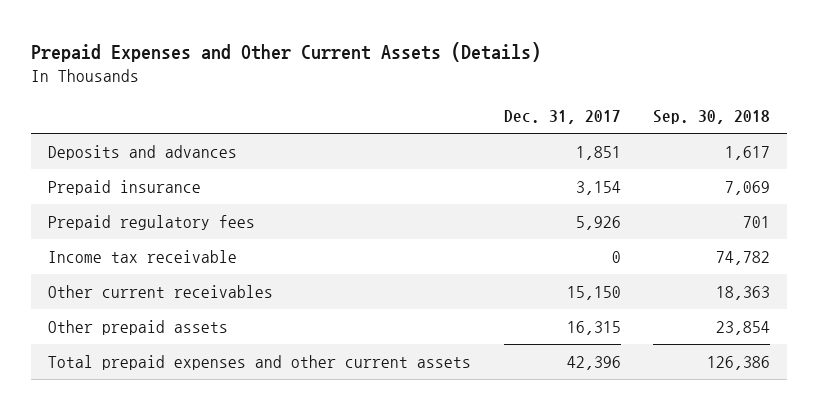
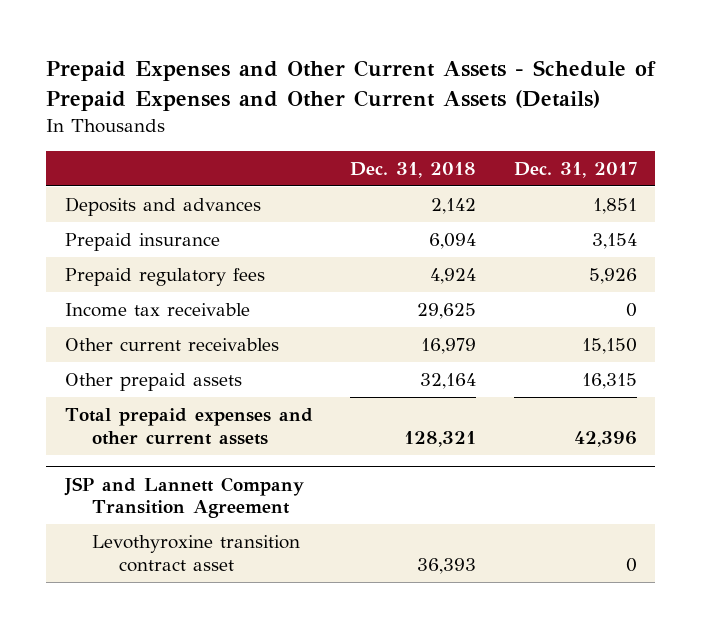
- Prepaid Expenses and Other Current Assets (Details)
+ Prepaid Expenses and Other Current Assets - Schedule of Prepaid Expenses and Other Current Assets (Details)
- | Dec. 31, 2017 | Sep. 30, 2018
+ | Dec. 31, 2018 | Dec. 31, 2017
+ JSP and Lannett Company Transition Agreement
+ Levothyroxine transition contract asset | 36,393 | 0

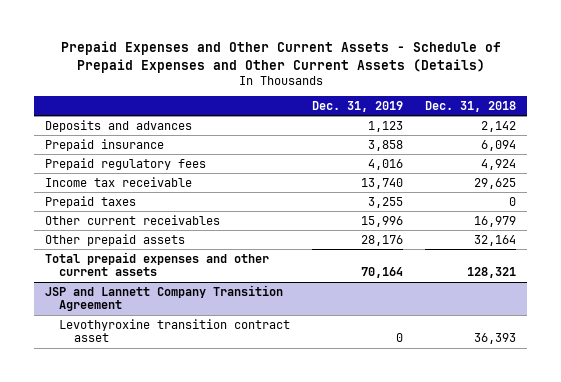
- | Dec. 31, 2018 | Dec. 31, 2017
+ | Dec. 31, 2019 | Dec. 31, 2018
+ Prepaid taxes | 3,255 | 0

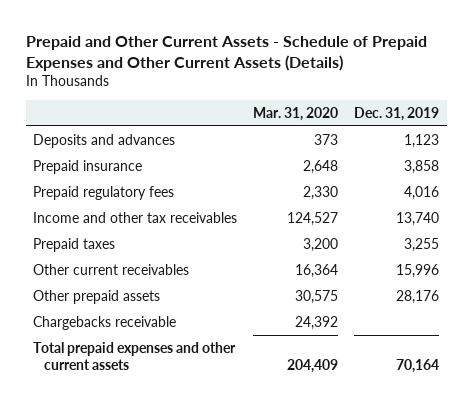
- Prepaid Expenses and Other Current Assets - Schedule of Prepaid Expenses and Other Current Assets (Details)
+ Prepaid and Other Current Assets - Schedule of Prepaid Expenses and Other Current Assets (Details)
- | Dec. 31, 2019 | Dec. 31, 2018
+ | Mar. 31, 2020 | Dec. 31, 2019
- Income tax receivable | 13,740 | 29,625
+ Income and other tax receivables | 124,527 | 13,740
+ Chargebacks receivable | 24,392 |
- JSP and Lannett Company Transition Agreement
- Levothyroxine transition contract asset | 0 | 36,393

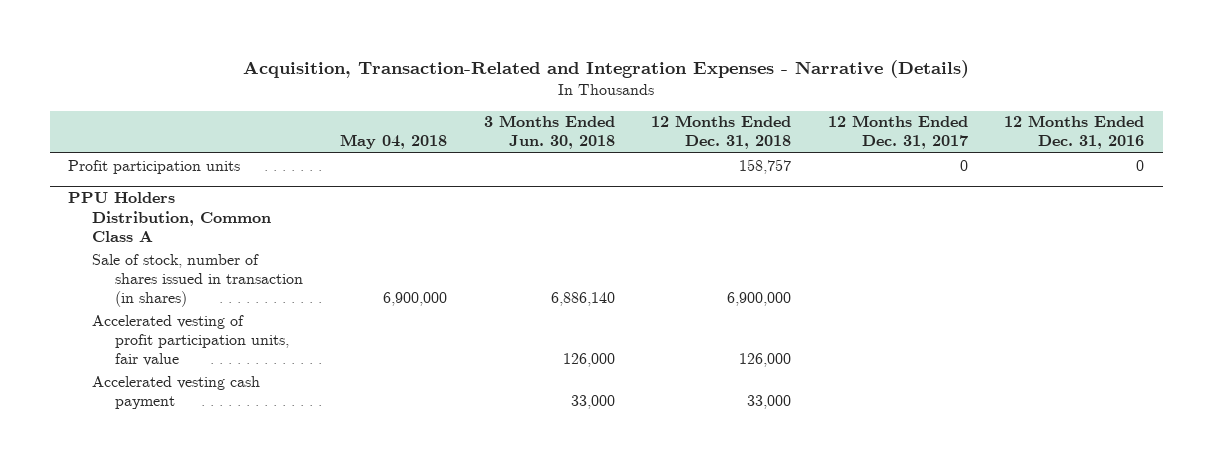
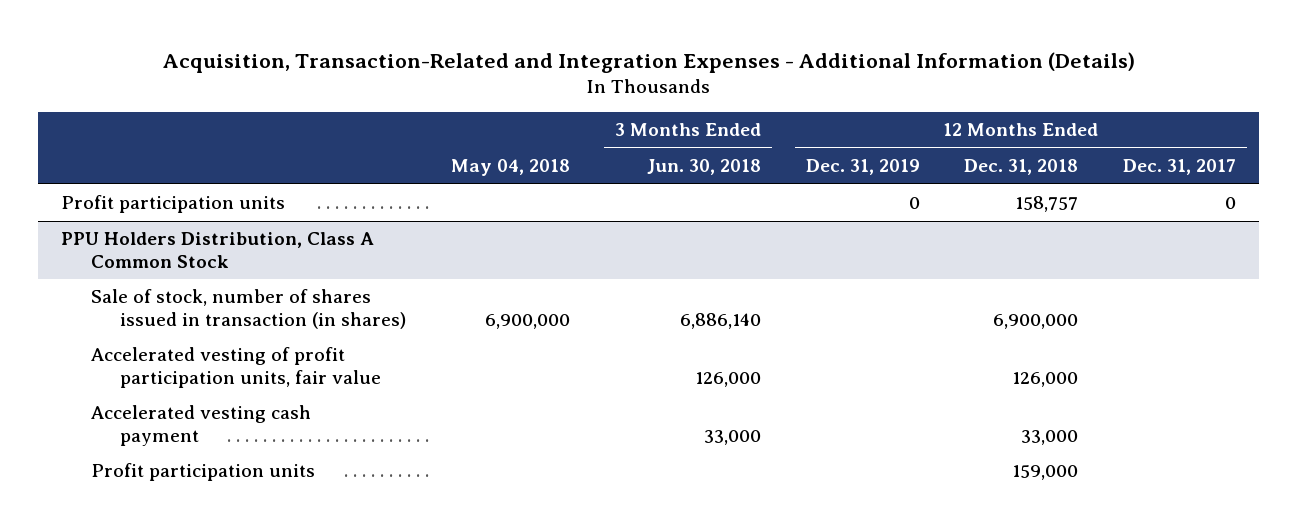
- Acquisition, Transaction-Related and Integration Expenses - Narrative (Details)
+ Acquisition, Transaction-Related and Integration Expenses - Additional Information (Details)
- | May 04, 2018 | 3 Months Ended Jun. 30, 2018 | 12 Months Ended Dec. 31, 2018 | 12 Months Ended Dec. 31, 2017 | 12 Months Ended Dec. 31, 2016
+ | May 04, 2018 | 3 Months Ended Jun. 30, 2018 | 12 Months Ended Dec. 31, 2019 | 12 Months Ended Dec. 31, 2018 | 12 Months Ended Dec. 31, 2017
- PPU Holders Distribution, Common Class A
+ PPU Holders Distribution, Class A Common Stock
+ Profit participation units | | | | 159,000 |

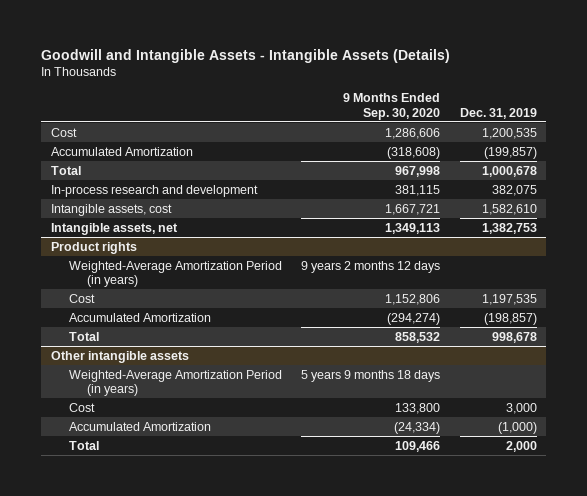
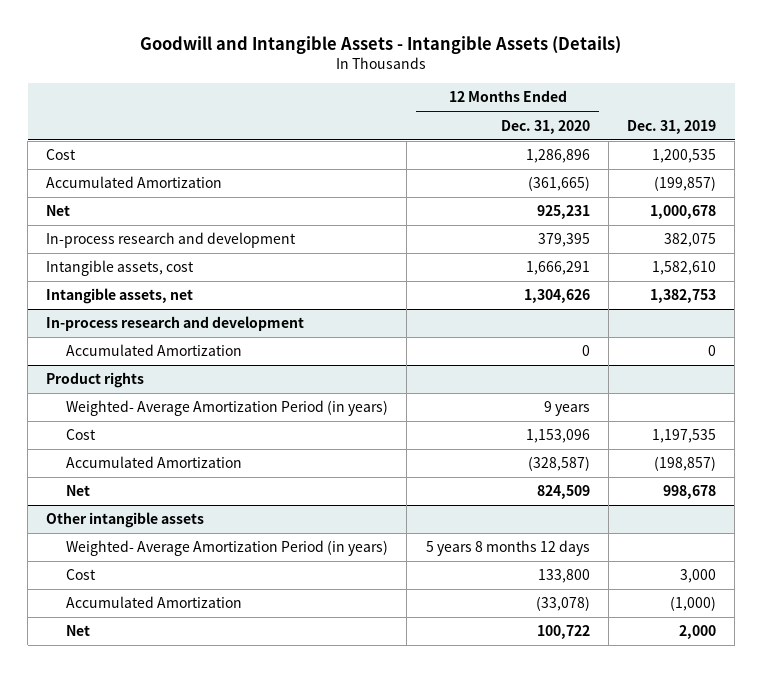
- | 9 Months Ended Sep. 30, 2020 | Dec. 31, 2019
+ | 12 Months Ended Dec. 31, 2020 | Dec. 31, 2019
- Total | 967,998 | 1,000,678
+ Net | 925,231 | 1,000,678
+ In-process research and development
+ Accumulated Amortization | 0 | 0
@ Product rights
- Weighted-Average Amortization Period (in years) | 9 years 2 months 12 days |
+ Weighted- Average Amortization Period (in years) | 9 years |
- Total | 858,532 | 998,678
+ Net | 824,509 | 998,678
@ Other intangible assets
- Weighted-Average Amortization Period (in years) | 5 years 9 months 18 days |
+ Weighted- Average Amortization Period (in years) | 5 years 8 months 12 days |
- Total | 109,466 | 2,000
+ Net | 100,722 | 2,000

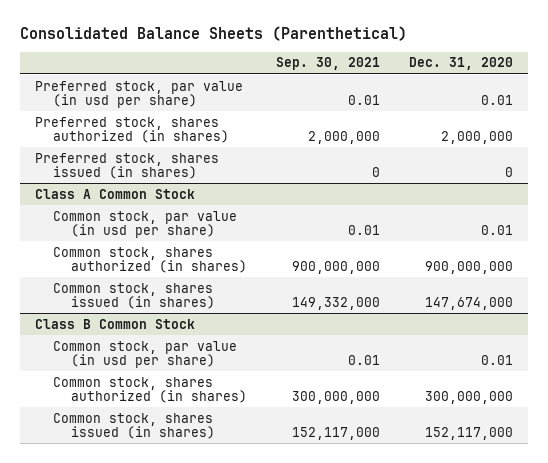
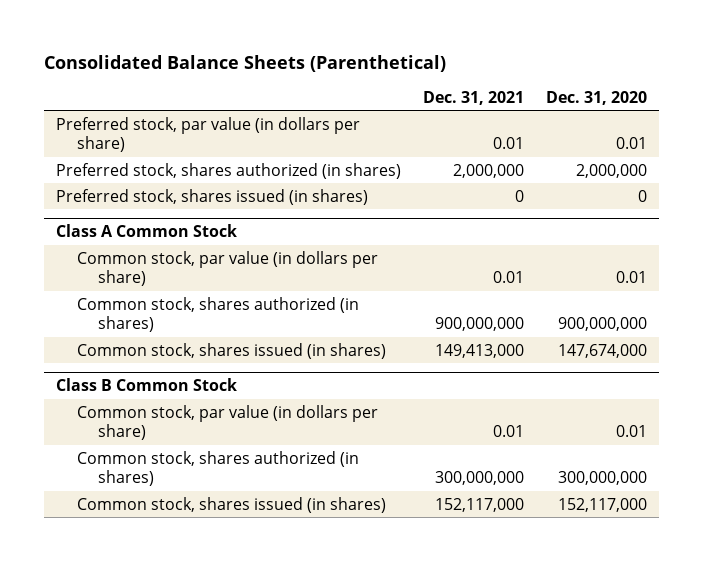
- | Sep. 30, 2021 | Dec. 31, 2020
+ | Dec. 31, 2021 | Dec. 31, 2020
- Preferred stock, par value (in usd per share) | 0.01 | 0.01
+ Preferred stock, par value (in dollars per share) | 0.01 | 0.01
@ Class A Common Stock
- Common stock, par value (in usd per share) | 0.01 | 0.01
+ Common stock, par value (in dollars per share) | 0.01 | 0.01
@ Class B Common Stock
- Common stock, par value (in usd per share) | 0.01 | 0.01
+ Common stock, par value (in dollars per share) | 0.01 | 0.01

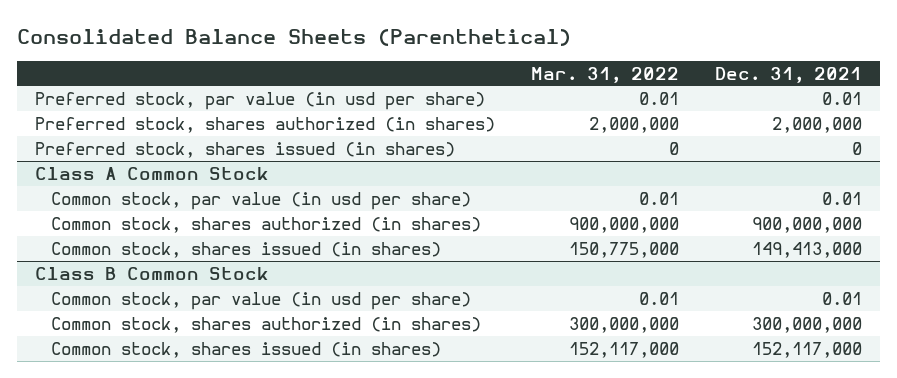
- | Dec. 31, 2021 | Dec. 31, 2020
+ | Mar. 31, 2022 | Dec. 31, 2021
- Preferred stock, par value (in dollars per share) | 0.01 | 0.01
+ Preferred stock, par value (in usd per share) | 0.01 | 0.01
@ Class A Common Stock
- Common stock, par value (in dollars per share) | 0.01 | 0.01
+ Common stock, par value (in usd per share) | 0.01 | 0.01
@ Class B Common Stock
- Common stock, par value (in dollars per share) | 0.01 | 0.01
+ Common stock, par value (in usd per share) | 0.01 | 0.01

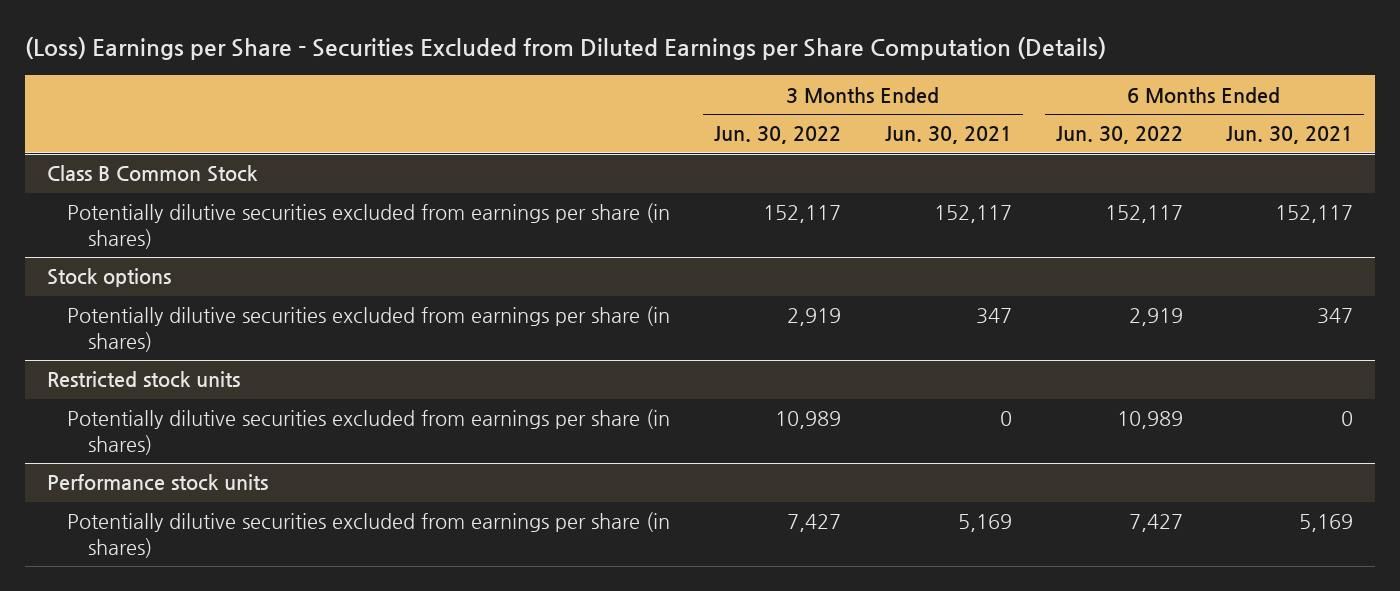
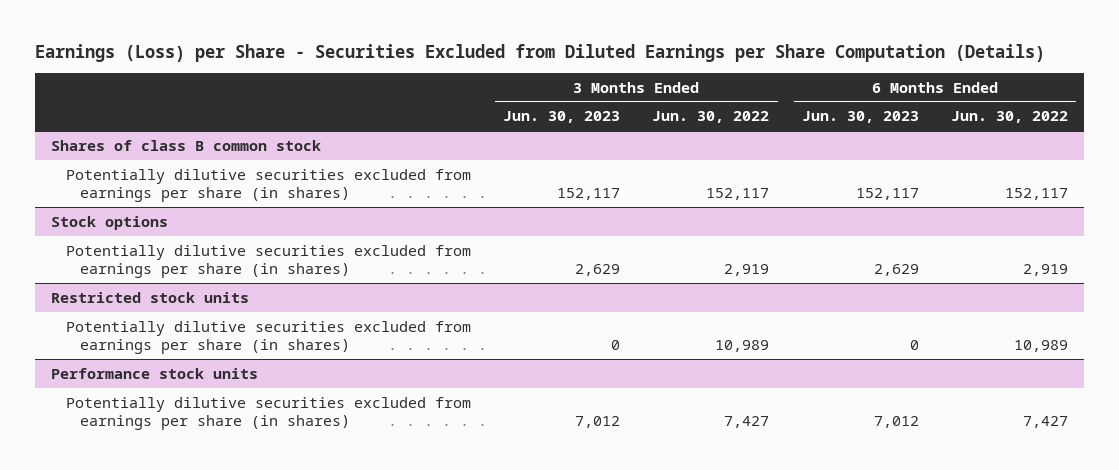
- (Loss) Earnings per Share - Securities Excluded from Diluted Earnings per Share Computation (Details)
+ Earnings (Loss) per Share - Securities Excluded from Diluted Earnings per Share Computation (Details)
- | 3 Months Ended Jun. 30, 2022 | 3 Months Ended Jun. 30, 2021 | 6 Months Ended Jun. 30, 2022 | 6 Months Ended Jun. 30, 2021
+ | 3 Months Ended Jun. 30, 2023 | 3 Months Ended Jun. 30, 2022 | 6 Months Ended Jun. 30, 2023 | 6 Months Ended Jun. 30, 2022
- Class B Common Stock
+ Shares of class B common stock

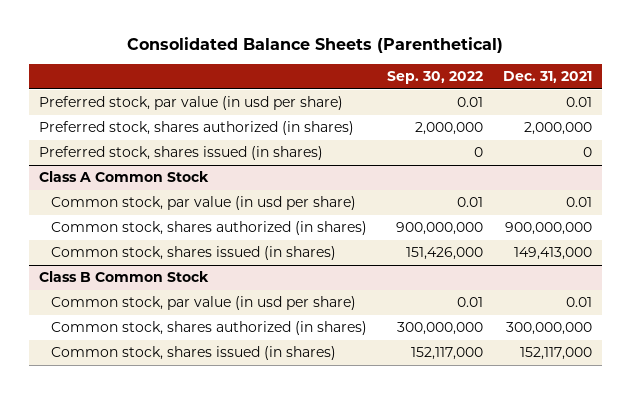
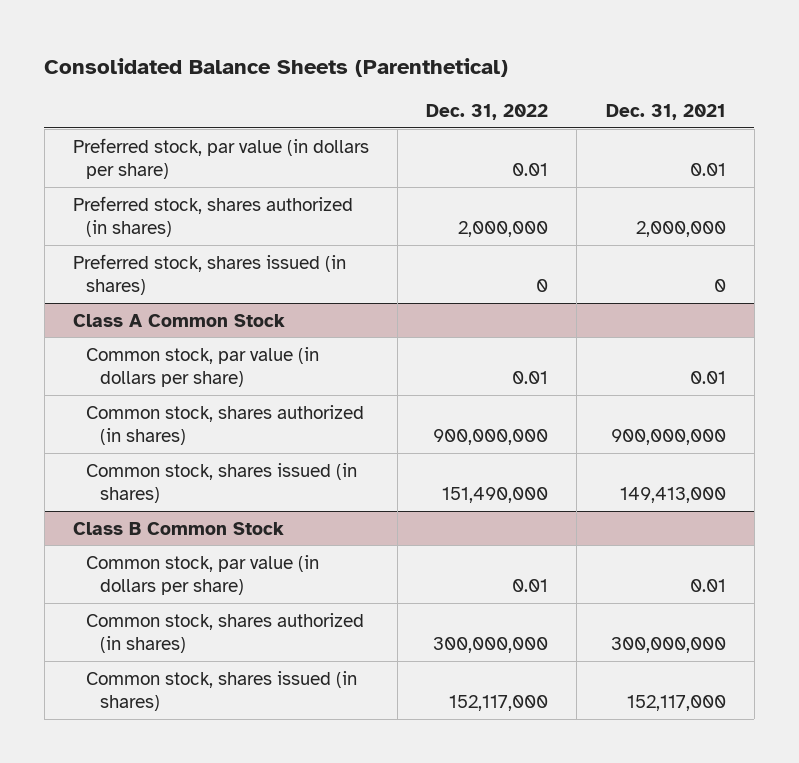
- | Sep. 30, 2022 | Dec. 31, 2021
+ | Dec. 31, 2022 | Dec. 31, 2021
- Preferred stock, par value (in usd per share) | 0.01 | 0.01
+ Preferred stock, par value (in dollars per share) | 0.01 | 0.01
@ Class A Common Stock
- Common stock, par value (in usd per share) | 0.01 | 0.01
+ Common stock, par value (in dollars per share) | 0.01 | 0.01
@ Class B Common Stock
- Common stock, par value (in usd per share) | 0.01 | 0.01
+ Common stock, par value (in dollars per share) | 0.01 | 0.01

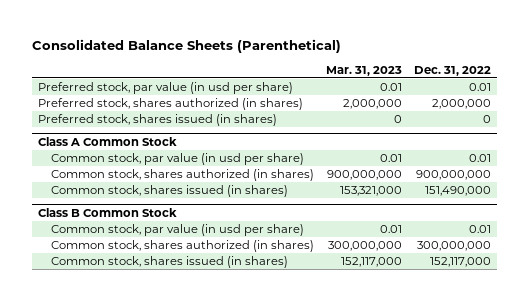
- | Dec. 31, 2022 | Dec. 31, 2021
+ | Mar. 31, 2023 | Dec. 31, 2022
- Preferred stock, par value (in dollars per share) | 0.01 | 0.01
+ Preferred stock, par value (in usd per share) | 0.01 | 0.01
@ Class A Common Stock
- Common stock, par value (in dollars per share) | 0.01 | 0.01
+ Common stock, par value (in usd per share) | 0.01 | 0.01
@ Class B Common Stock
- Common stock, par value (in dollars per share) | 0.01 | 0.01
+ Common stock, par value (in usd per share) | 0.01 | 0.01

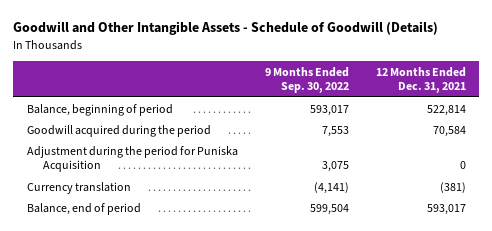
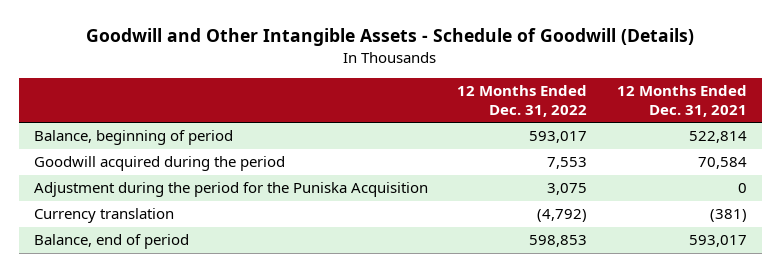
- | 9 Months Ended Sep. 30, 2022 | 12 Months Ended Dec. 31, 2021
+ | 12 Months Ended Dec. 31, 2022 | 12 Months Ended Dec. 31, 2021
- Adjustment during the period for Puniska Acquisition | 3,075 | 0
+ Adjustment during the period for the Puniska Acquisition | 3,075 | 0

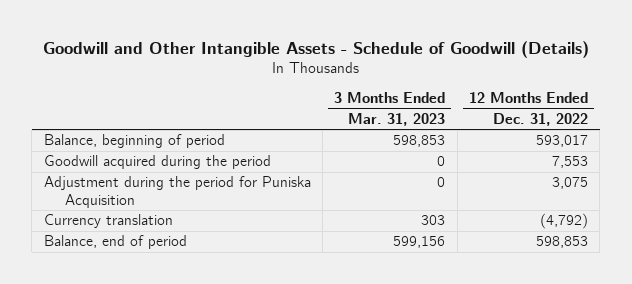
- | 12 Months Ended Dec. 31, 2022 | 12 Months Ended Dec. 31, 2021
+ | 3 Months Ended Mar. 31, 2023 | 12 Months Ended Dec. 31, 2022
- Adjustment during the period for the Puniska Acquisition | 3,075 | 0
+ Adjustment during the period for Puniska Acquisition | 0 | 3,075

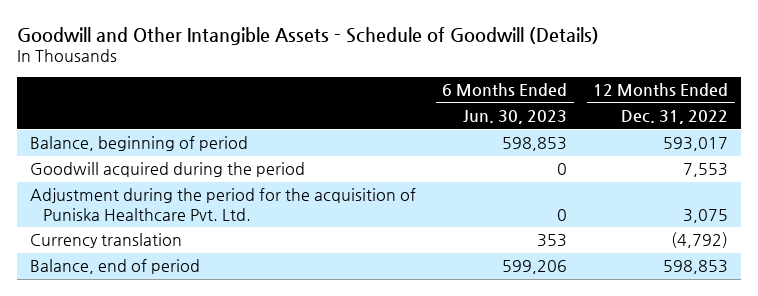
- | 3 Months Ended Mar. 31, 2023 | 12 Months Ended Dec. 31, 2022
+ | 6 Months Ended Jun. 30, 2023 | 12 Months Ended Dec. 31, 2022
- Adjustment during the period for Puniska Acquisition | 0 | 3,075
+ Adjustment during the period for the acquisition of Puniska Healthcare Pvt. Ltd. | 0 | 3,075

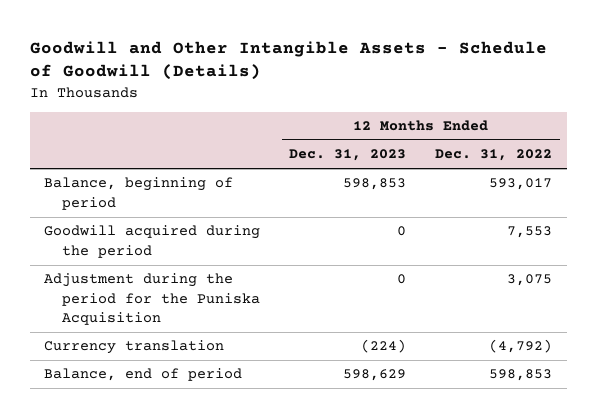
- | 6 Months Ended Jun. 30, 2023 | 12 Months Ended Dec. 31, 2022
+ | 12 Months Ended Dec. 31, 2023 | 12 Months Ended Dec. 31, 2022
- Adjustment during the period for the acquisition of Puniska Healthcare Pvt. Ltd. | 0 | 3,075
+ Adjustment during the period for the Puniska Acquisition | 0 | 3,075

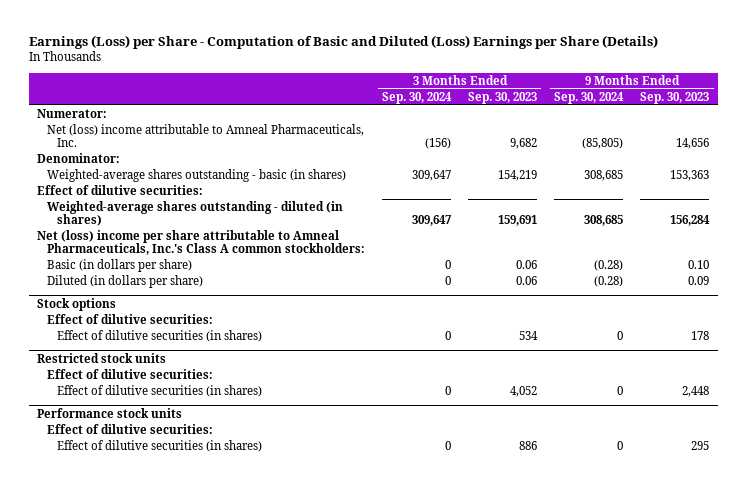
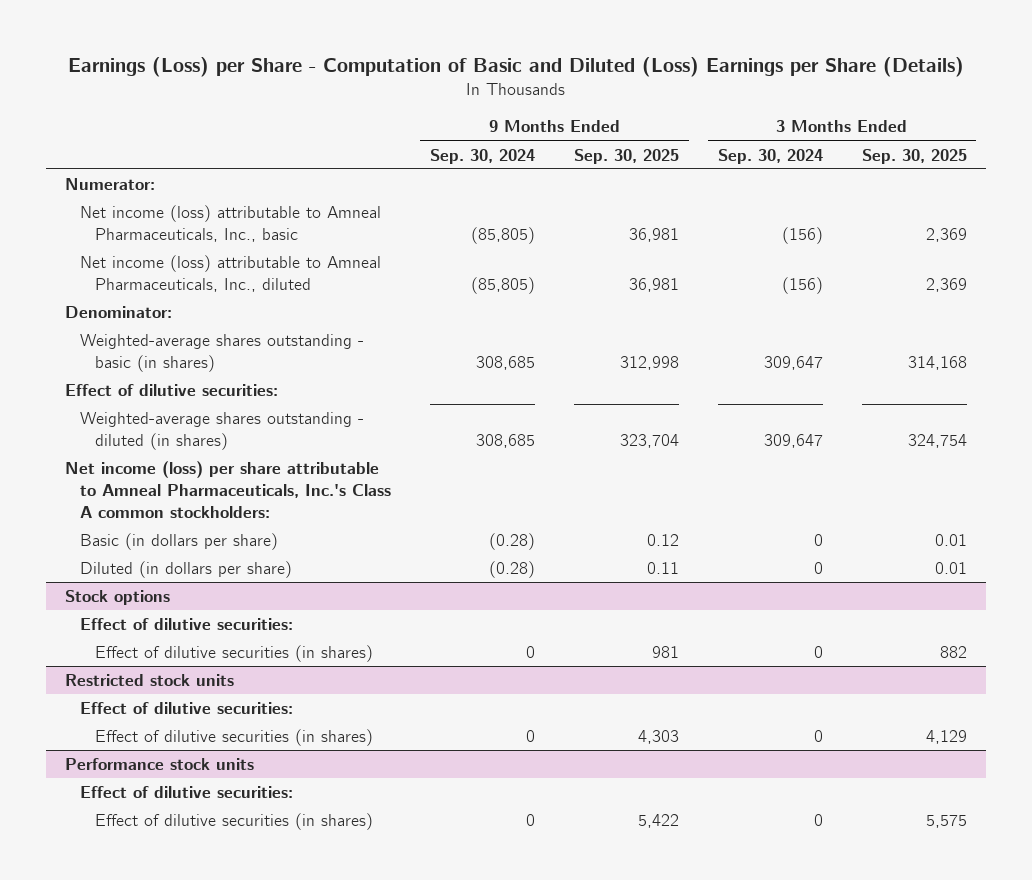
- | 3 Months Ended Sep. 30, 2024 | 3 Months Ended Sep. 30, 2023 | 9 Months Ended Sep. 30, 2024 | 9 Months Ended Sep. 30, 2023
+ | 9 Months Ended Sep. 30, 2024 | 9 Months Ended Sep. 30, 2025 | 3 Months Ended Sep. 30, 2024 | 3 Months Ended Sep. 30, 2025
- Net (loss) income attributable to Amneal Pharmaceuticals, Inc. | (156) | 9,682 | (85,805) | 14,656
+ Net income (loss) attributable to Amneal Pharmaceuticals, Inc., basic | (85,805) | 36,981 | (156) | 2,369
+ Net income (loss) attributable to Amneal Pharmaceuticals, Inc., diluted | (85,805) | 36,981 | (156) | 2,369
- Net (loss) income per share attributable to Amneal Pharmaceuticals, Inc.'s Class A common stockholders:
+ Net income (loss) per share attributable to Amneal Pharmaceuticals, Inc.'s Class A common stockholders:

